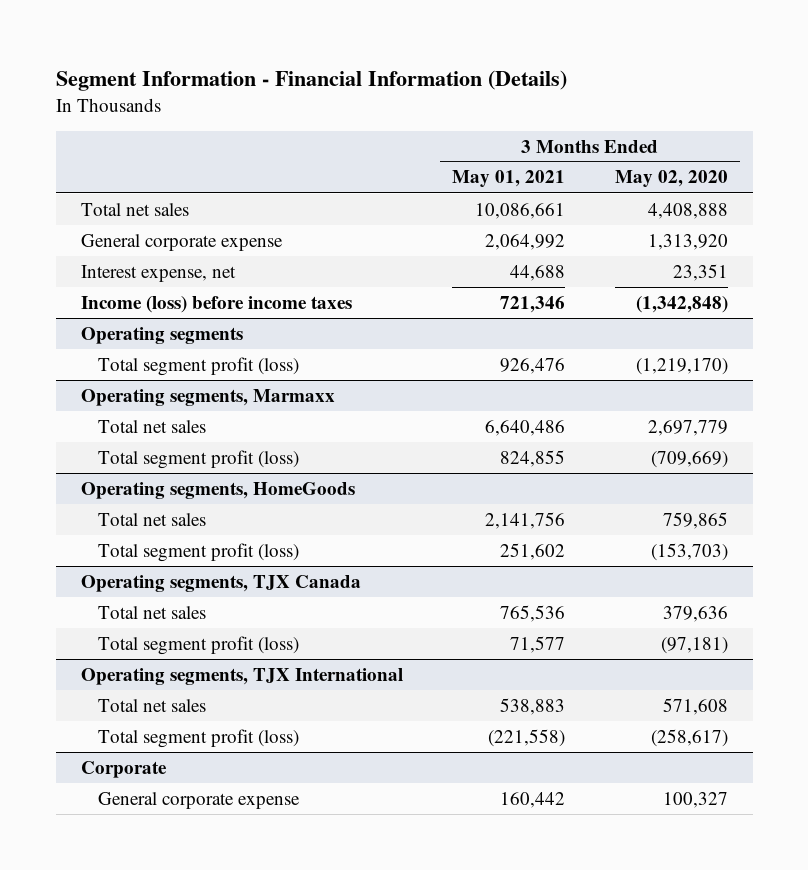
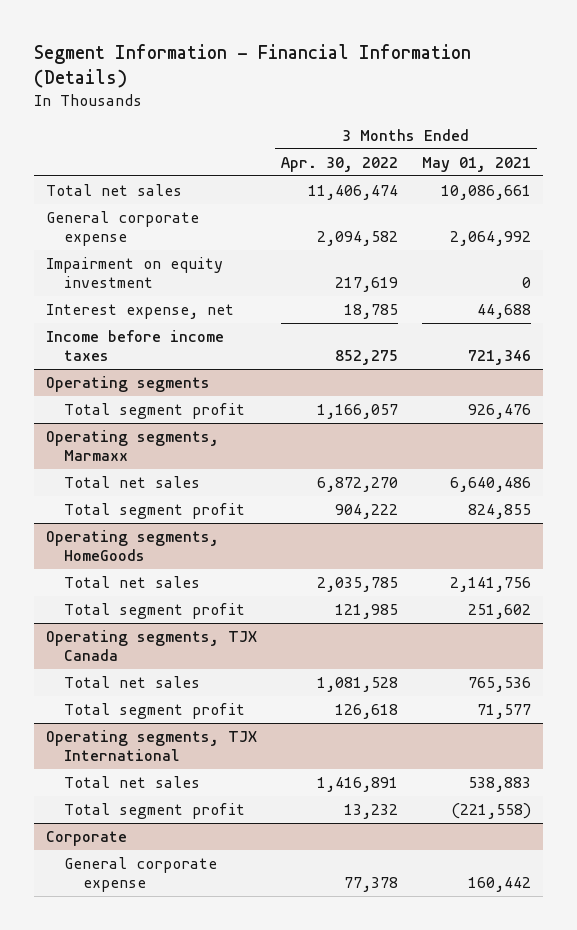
- | 3 Months Ended May 01, 2021 | 3 Months Ended May 02, 2020
+ | 3 Months Ended Apr. 30, 2022 | 3 Months Ended May 01, 2021
+ Impairment on equity investment | 217,619 | 0
- Income (loss) before income taxes | 721,346 | (1,342,848)
+ Income before income taxes | 852,275 | 721,346
@ Operating segments
- Total segment profit (loss) | 926,476 | (1,219,170)
+ Total segment profit | 1,166,057 | 926,476
@ Operating segments, Marmaxx
- Total segment profit (loss) | 824,855 | (709,669)
+ Total segment profit | 904,222 | 824,855
@ Operating segments, HomeGoods
- Total segment profit (loss) | 251,602 | (153,703)
+ Total segment profit | 121,985 | 251,602
@ Operating segments, TJX Canada
- Total segment profit (loss) | 71,577 | (97,181)
+ Total segment profit | 126,618 | 71,577
@ Operating segments, TJX International
- Total segment profit (loss) | (221,558) | (258,617)
+ Total segment profit | 13,232 | (221,558)

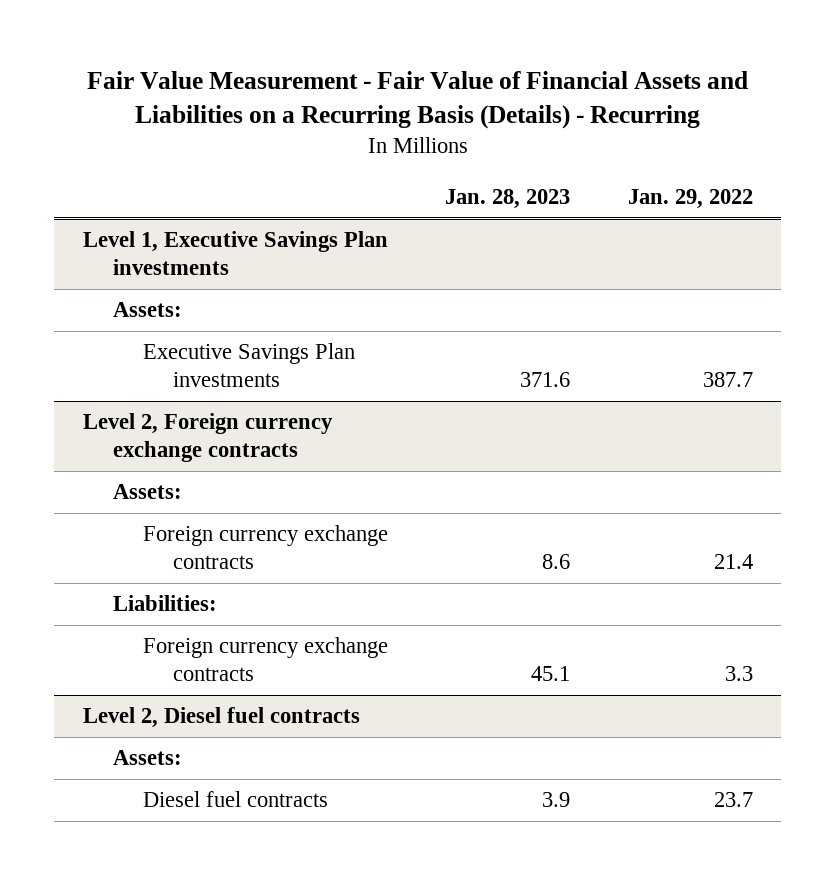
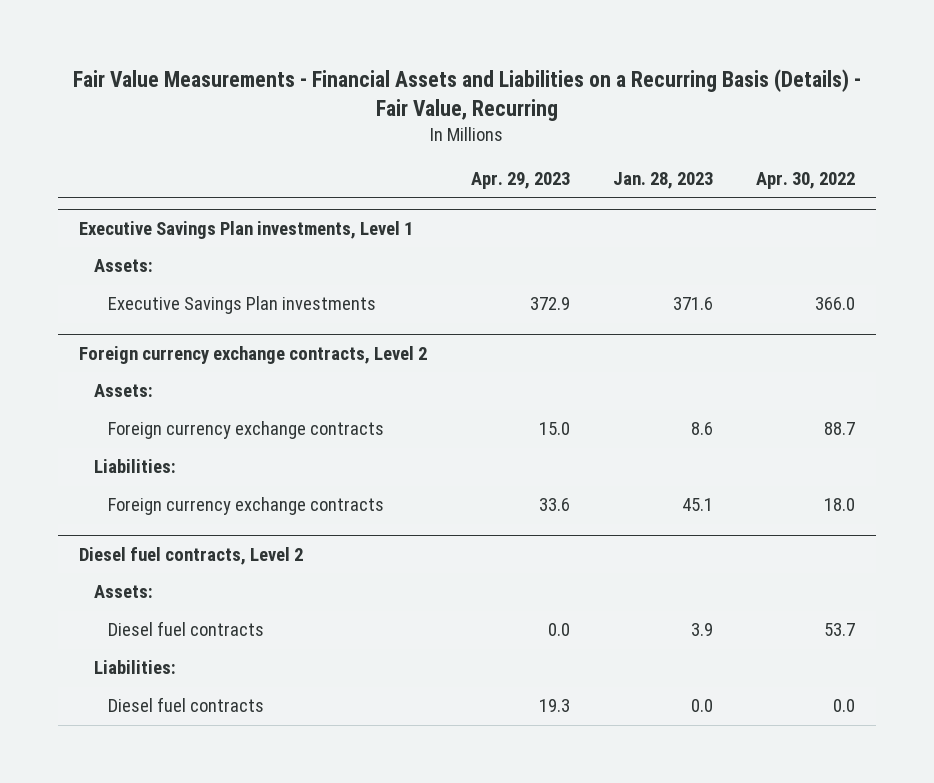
- Fair Value Measurement - Fair Value of Financial Assets and Liabilities on a Recurring Basis (Details) - Recurring
+ Fair Value Measurements - Financial Assets and Liabilities on a Recurring Basis (Details) - Fair Value, Recurring
- | Jan. 28, 2023 | Jan. 29, 2022
+ | Apr. 29, 2023 | Jan. 28, 2023 | Apr. 30, 2022
- Level 1, Executive Savings Plan investments
+ Executive Savings Plan investments, Level 1
- Level 2, Foreign currency exchange contracts
+ Foreign currency exchange contracts, Level 2
- Level 2, Diesel fuel contracts
+ Diesel fuel contracts, Level 2
+ Liabilities:
+ Diesel fuel contracts | 19.3 | 0.0 | 0.0

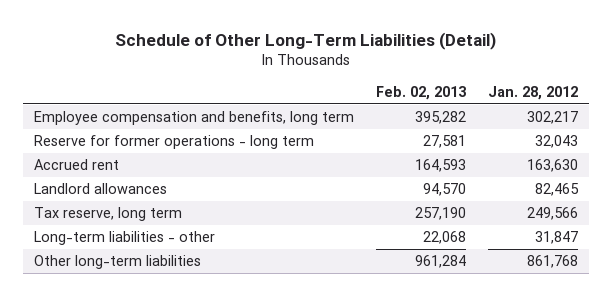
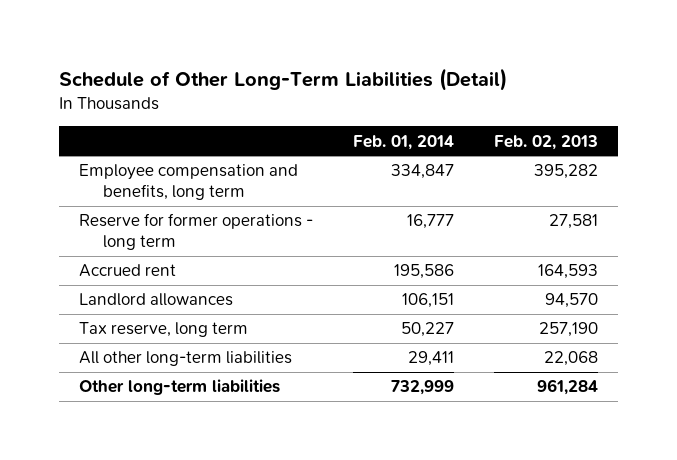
- | Feb. 02, 2013 | Jan. 28, 2012
+ | Feb. 01, 2014 | Feb. 02, 2013
- Long-term liabilities - other | 22,068 | 31,847
+ All other long-term liabilities | 29,411 | 22,068

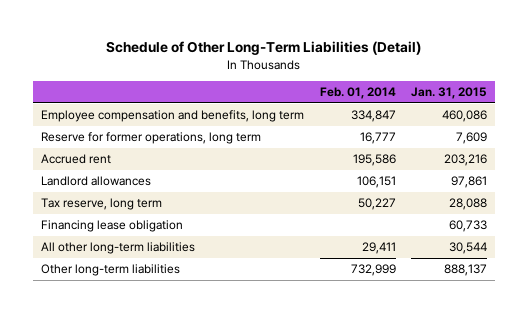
- | Feb. 01, 2014 | Feb. 02, 2013
+ | Feb. 01, 2014 | Jan. 31, 2015
- Reserve for former operations - long term | 16,777 | 27,581
+ Reserve for former operations, long term | 16,777 | 7,609
+ Financing lease obligation | | 60,733

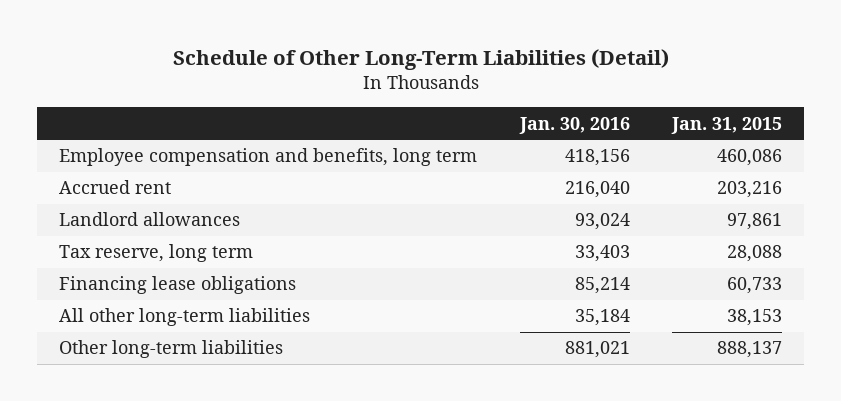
- | Feb. 01, 2014 | Jan. 31, 2015
+ | Jan. 30, 2016 | Jan. 31, 2015
- Reserve for former operations, long term | 16,777 | 7,609
- Financing lease obligation | | 60,733
- All other long-term liabilities | 29,411 | 30,544
+ Financing lease obligations | 85,214 | 60,733
+ All other long-term liabilities | 35,184 | 38,153

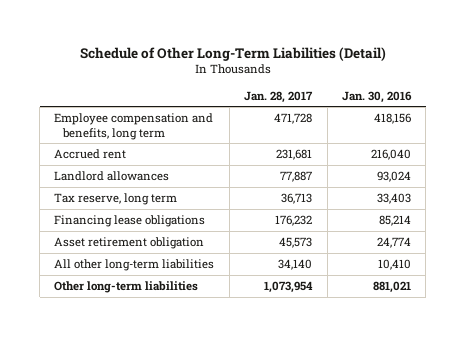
- | Jan. 30, 2016 | Jan. 31, 2015
+ | Jan. 28, 2017 | Jan. 30, 2016
- All other long-term liabilities | 35,184 | 38,153
+ Asset retirement obligation | 45,573 | 24,774
+ All other long-term liabilities | 34,140 | 10,410

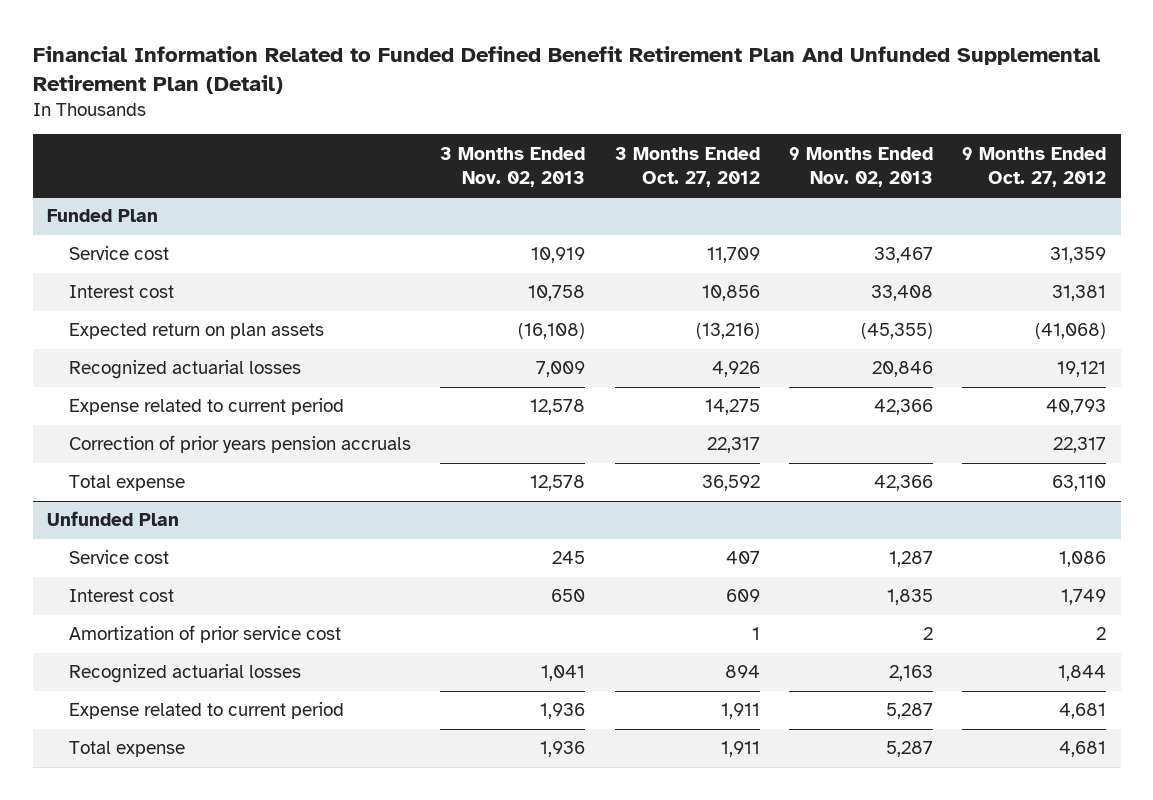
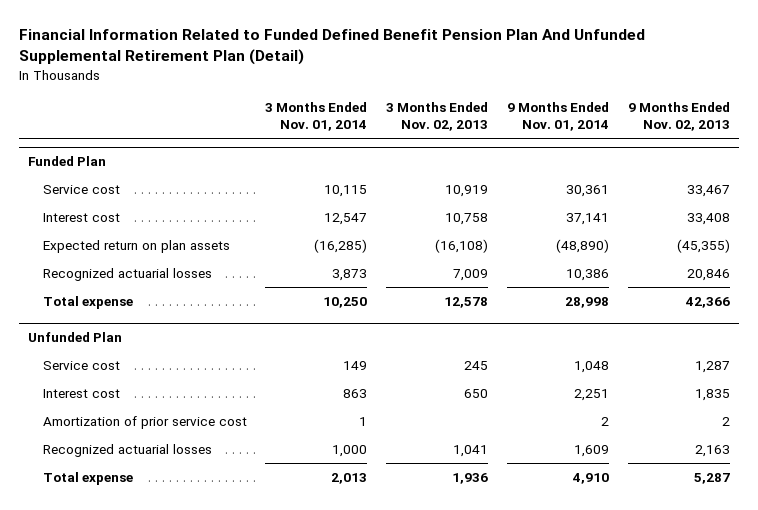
- Financial Information Related to Funded Defined Benefit Retirement Plan And Unfunded Supplemental Retirement Plan (Detail)
+ Financial Information Related to Funded Defined Benefit Pension Plan And Unfunded Supplemental Retirement Plan (Detail)
- | 3 Months Ended Nov. 02, 2013 | 3 Months Ended Oct. 27, 2012 | 9 Months Ended Nov. 02, 2013 | 9 Months Ended Oct. 27, 2012
+ | 3 Months Ended Nov. 01, 2014 | 3 Months Ended Nov. 02, 2013 | 9 Months Ended Nov. 01, 2014 | 9 Months Ended Nov. 02, 2013
@ Funded Plan
- Expense related to current period | 12,578 | 14,275 | 42,366 | 40,793
- Correction of prior years pension accruals | | 22,317 | | 22,317
@ Unfunded Plan
- Expense related to current period | 1,936 | 1,911 | 5,287 | 4,681

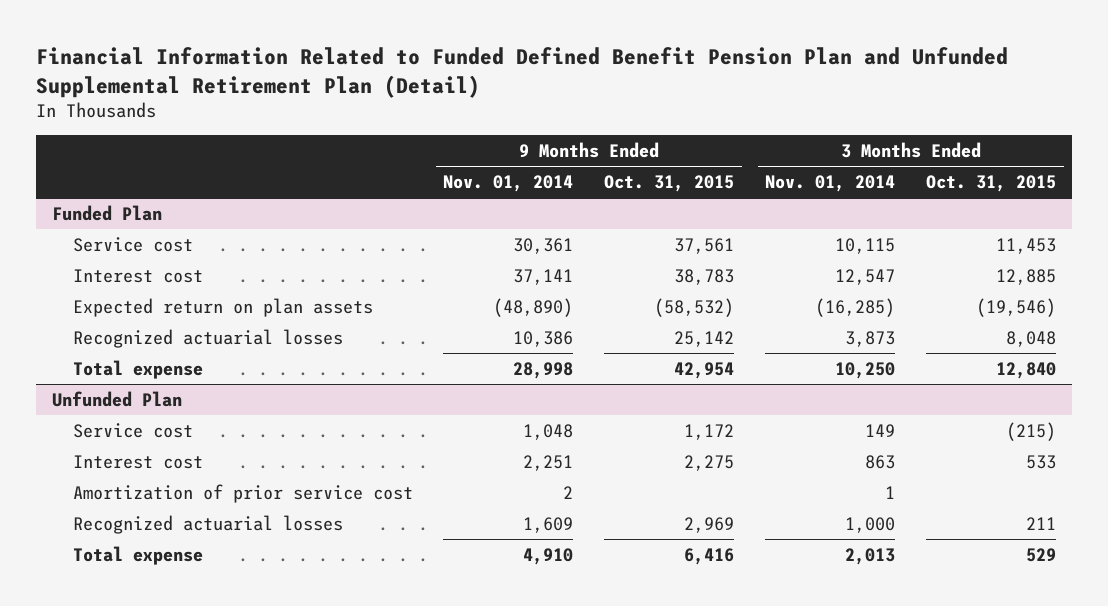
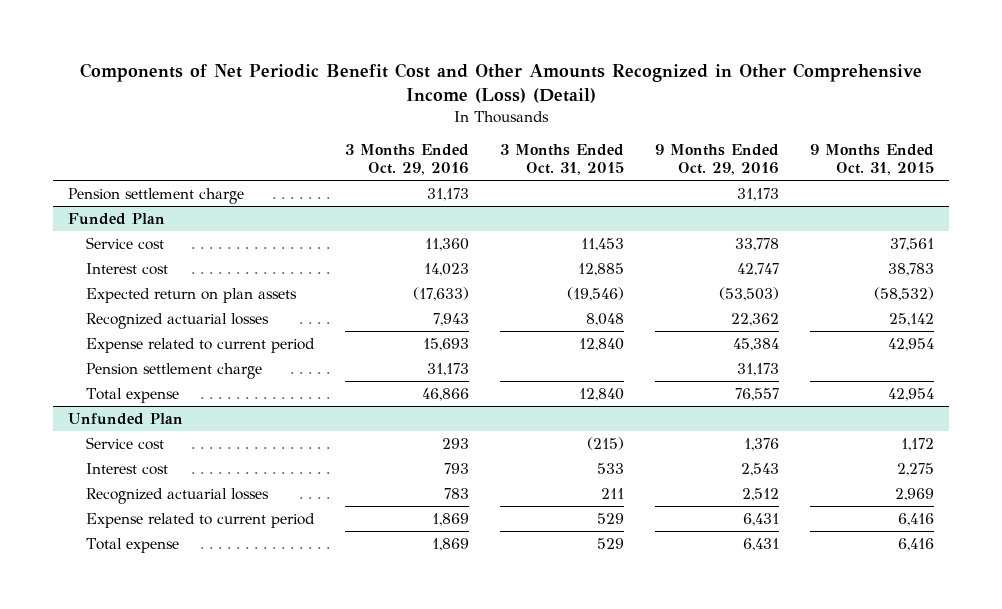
- Financial Information Related to Funded Defined Benefit Pension Plan and Unfunded Supplemental Retirement Plan (Detail)
+ Components of Net Periodic Benefit Cost and Other Amounts Recognized in Other Comprehensive Income (Loss) (Detail)
- | 9 Months Ended Nov. 01, 2014 | 9 Months Ended Oct. 31, 2015 | 3 Months Ended Nov. 01, 2014 | 3 Months Ended Oct. 31, 2015
+ | 3 Months Ended Oct. 29, 2016 | 3 Months Ended Oct. 31, 2015 | 9 Months Ended Oct. 29, 2016 | 9 Months Ended Oct. 31, 2015
+ Pension settlement charge | 31,173 | | 31,173 |
@ Funded Plan
+ Expense related to current period | 15,693 | 12,840 | 45,384 | 42,954
+ Pension settlement charge | 31,173 | | 31,173 |
@ Unfunded Plan
- Amortization of prior service cost | 2 | | 1 |
+ Expense related to current period | 1,869 | 529 | 6,431 | 6,416

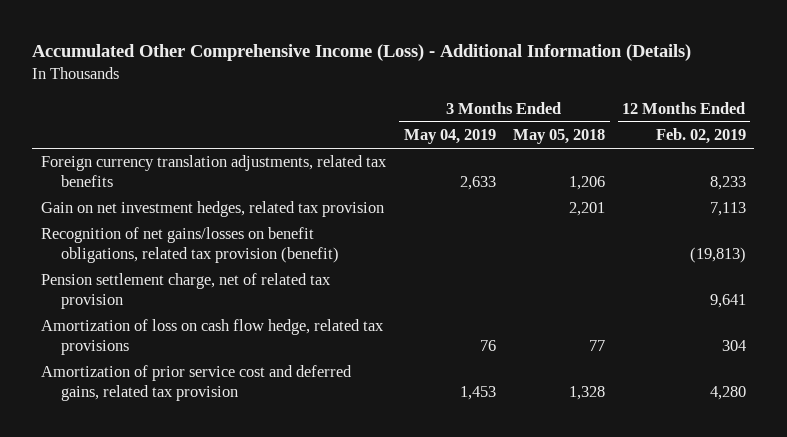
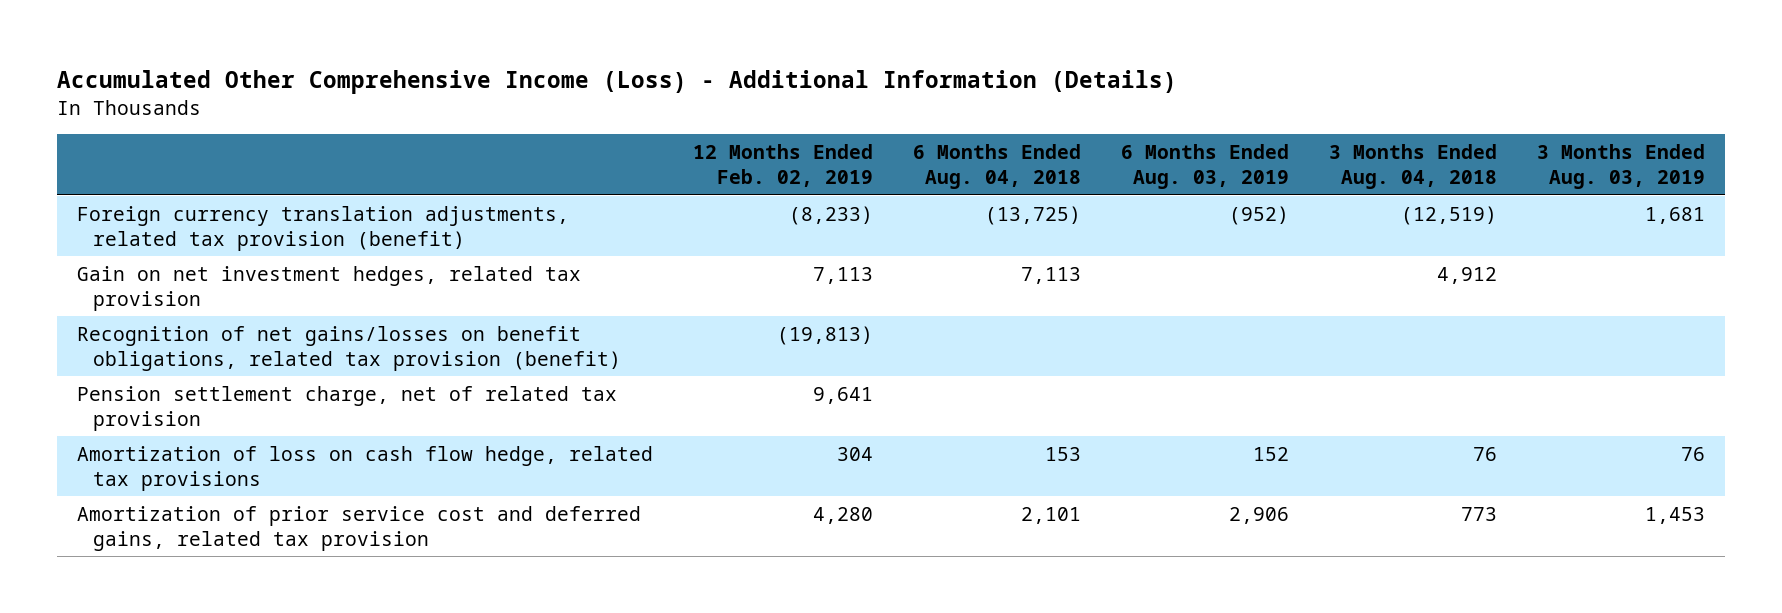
- | 3 Months Ended May 04, 2019 | 3 Months Ended May 05, 2018 | 12 Months Ended Feb. 02, 2019
+ | 12 Months Ended Feb. 02, 2019 | 6 Months Ended Aug. 04, 2018 | 6 Months Ended Aug. 03, 2019 | 3 Months Ended Aug. 04, 2018 | 3 Months Ended Aug. 03, 2019
- Foreign currency translation adjustments, related tax benefits | 2,633 | 1,206 | 8,233
+ Foreign currency translation adjustments, related tax provision (benefit) | (8,233) | (13,725) | (952) | (12,519) | 1,681

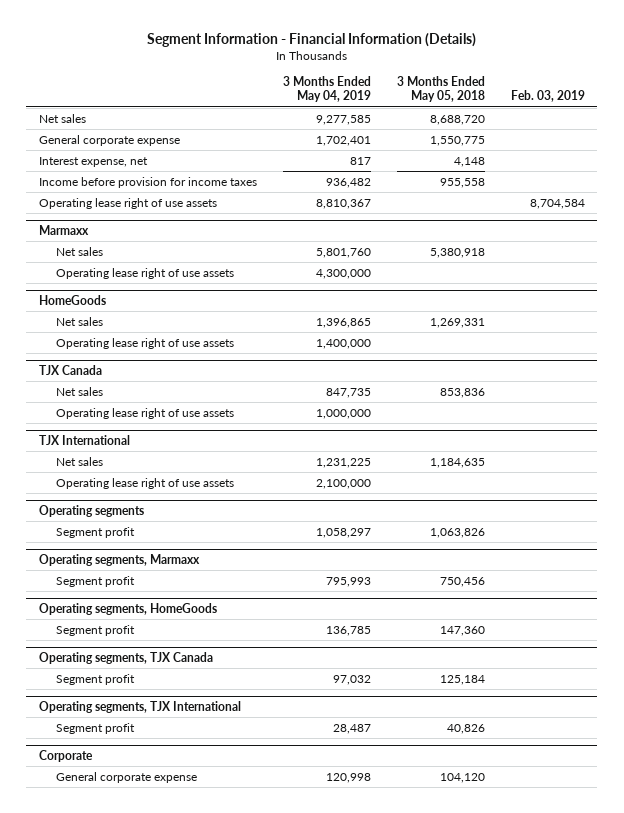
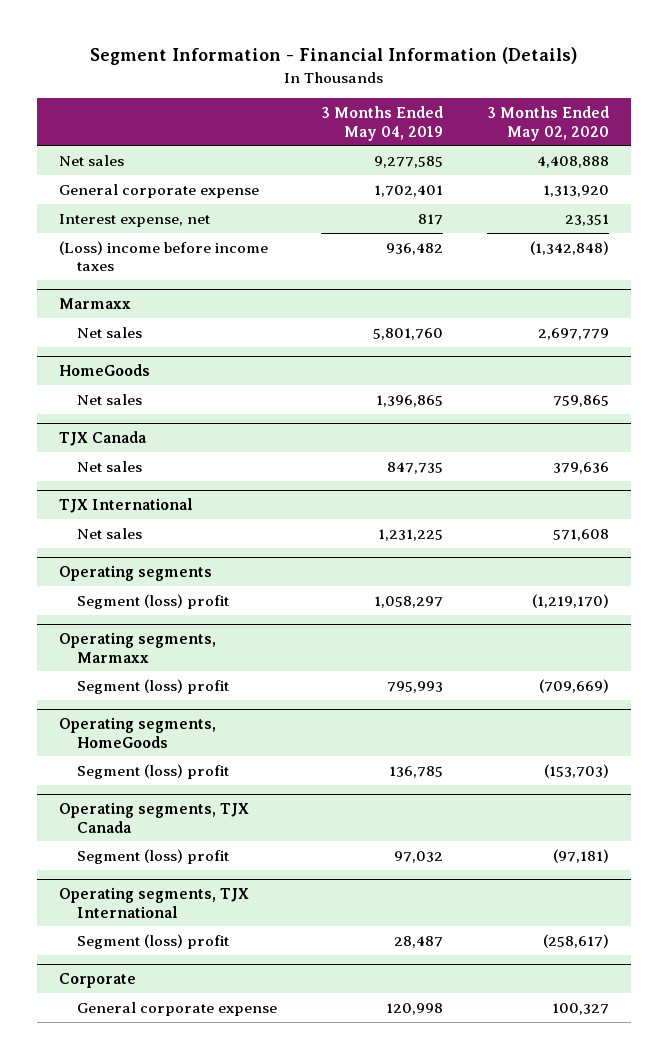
- | 3 Months Ended May 04, 2019 | 3 Months Ended May 05, 2018 | Feb. 03, 2019
+ | 3 Months Ended May 04, 2019 | 3 Months Ended May 02, 2020
- Income before provision for income taxes | 936,482 | 955,558 |
- Operating lease right of use assets | 8,810,367 | | 8,704,584
+ (Loss) income before income taxes | 936,482 | (1,342,848)
@ Marmaxx
- Operating lease right of use assets | 4,300,000 | |
@ HomeGoods
- Operating lease right of use assets | 1,400,000 | |
@ TJX Canada
- Operating lease right of use assets | 1,000,000 | |
@ TJX International
- Operating lease right of use assets | 2,100,000 | |
@ Operating segments
- Segment profit | 1,058,297 | 1,063,826 |
+ Segment (loss) profit | 1,058,297 | (1,219,170)
@ Operating segments, Marmaxx
- Segment profit | 795,993 | 750,456 |
+ Segment (loss) profit | 795,993 | (709,669)
@ Operating segments, HomeGoods
- Segment profit | 136,785 | 147,360 |
+ Segment (loss) profit | 136,785 | (153,703)
@ Operating segments, TJX Canada
- Segment profit | 97,032 | 125,184 |
+ Segment (loss) profit | 97,032 | (97,181)
@ Operating segments, TJX International
- Segment profit | 28,487 | 40,826 |
+ Segment (loss) profit | 28,487 | (258,617)

